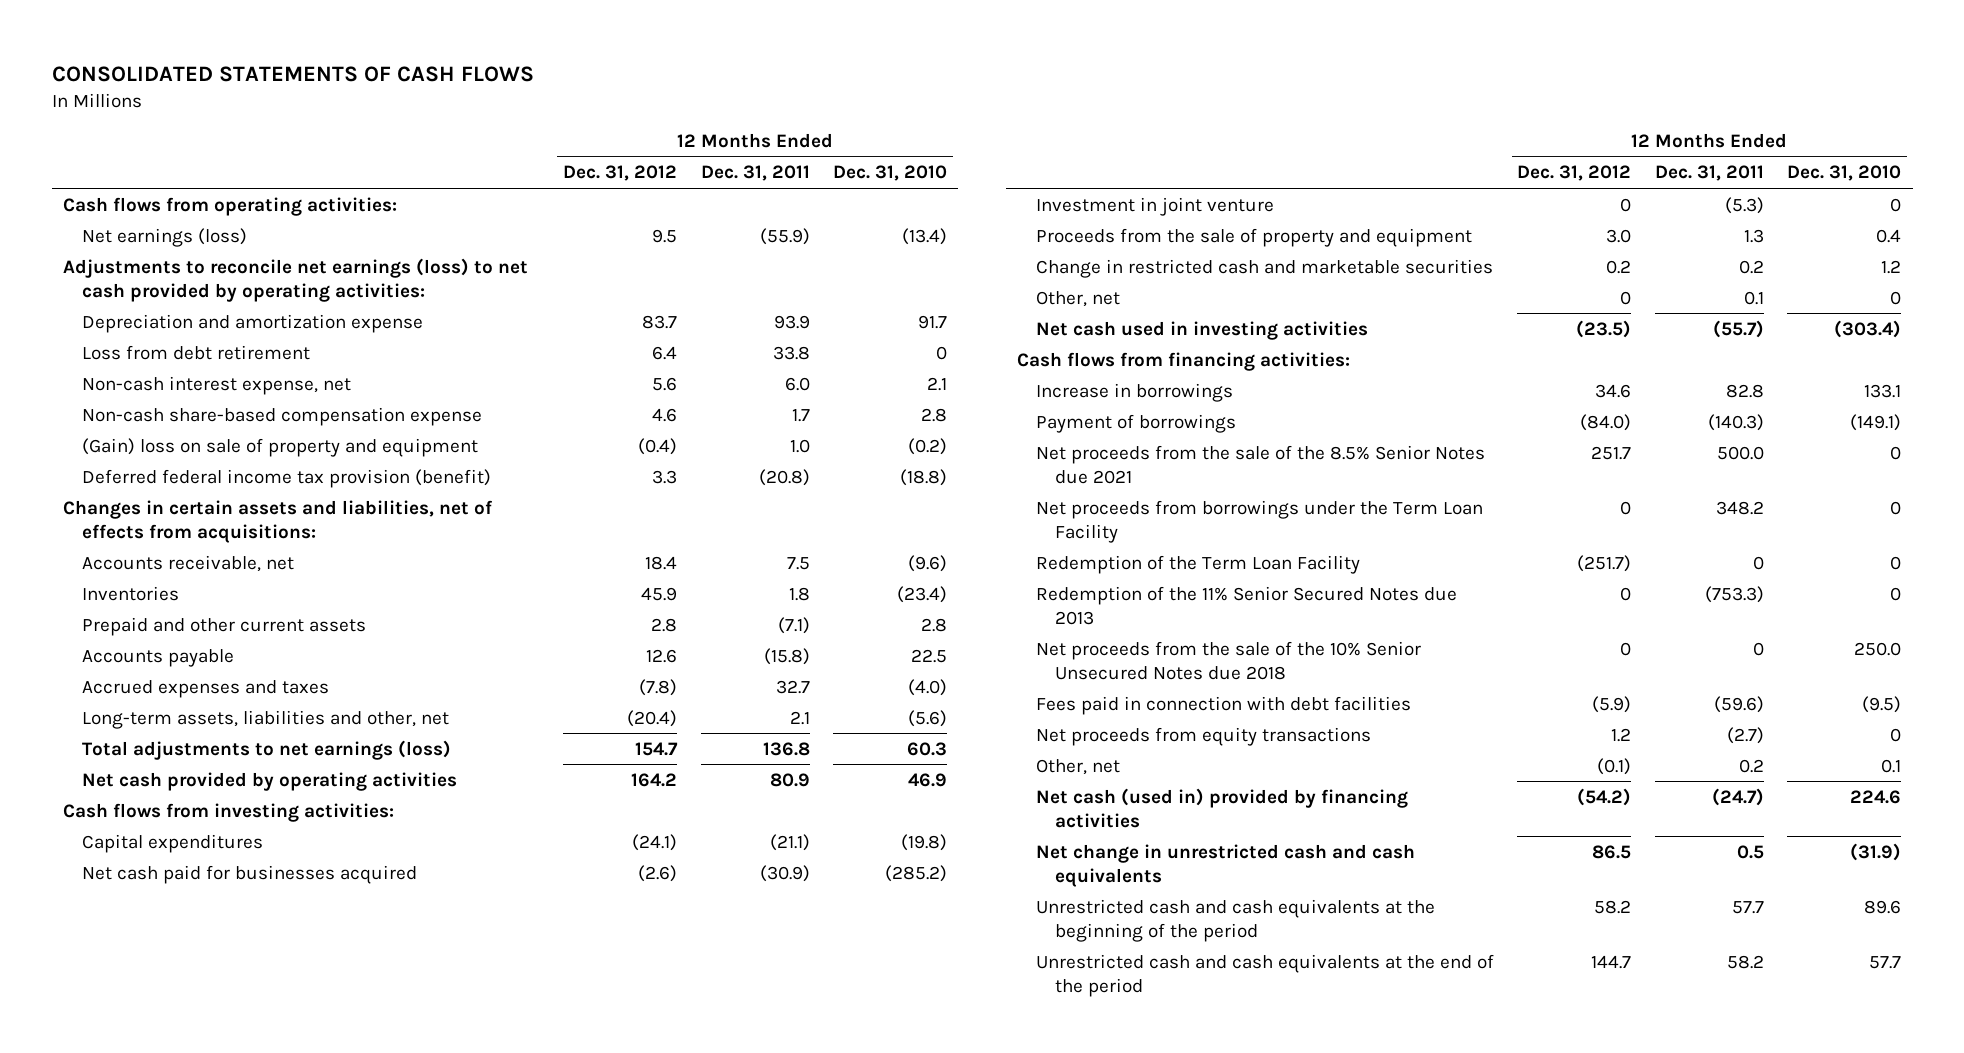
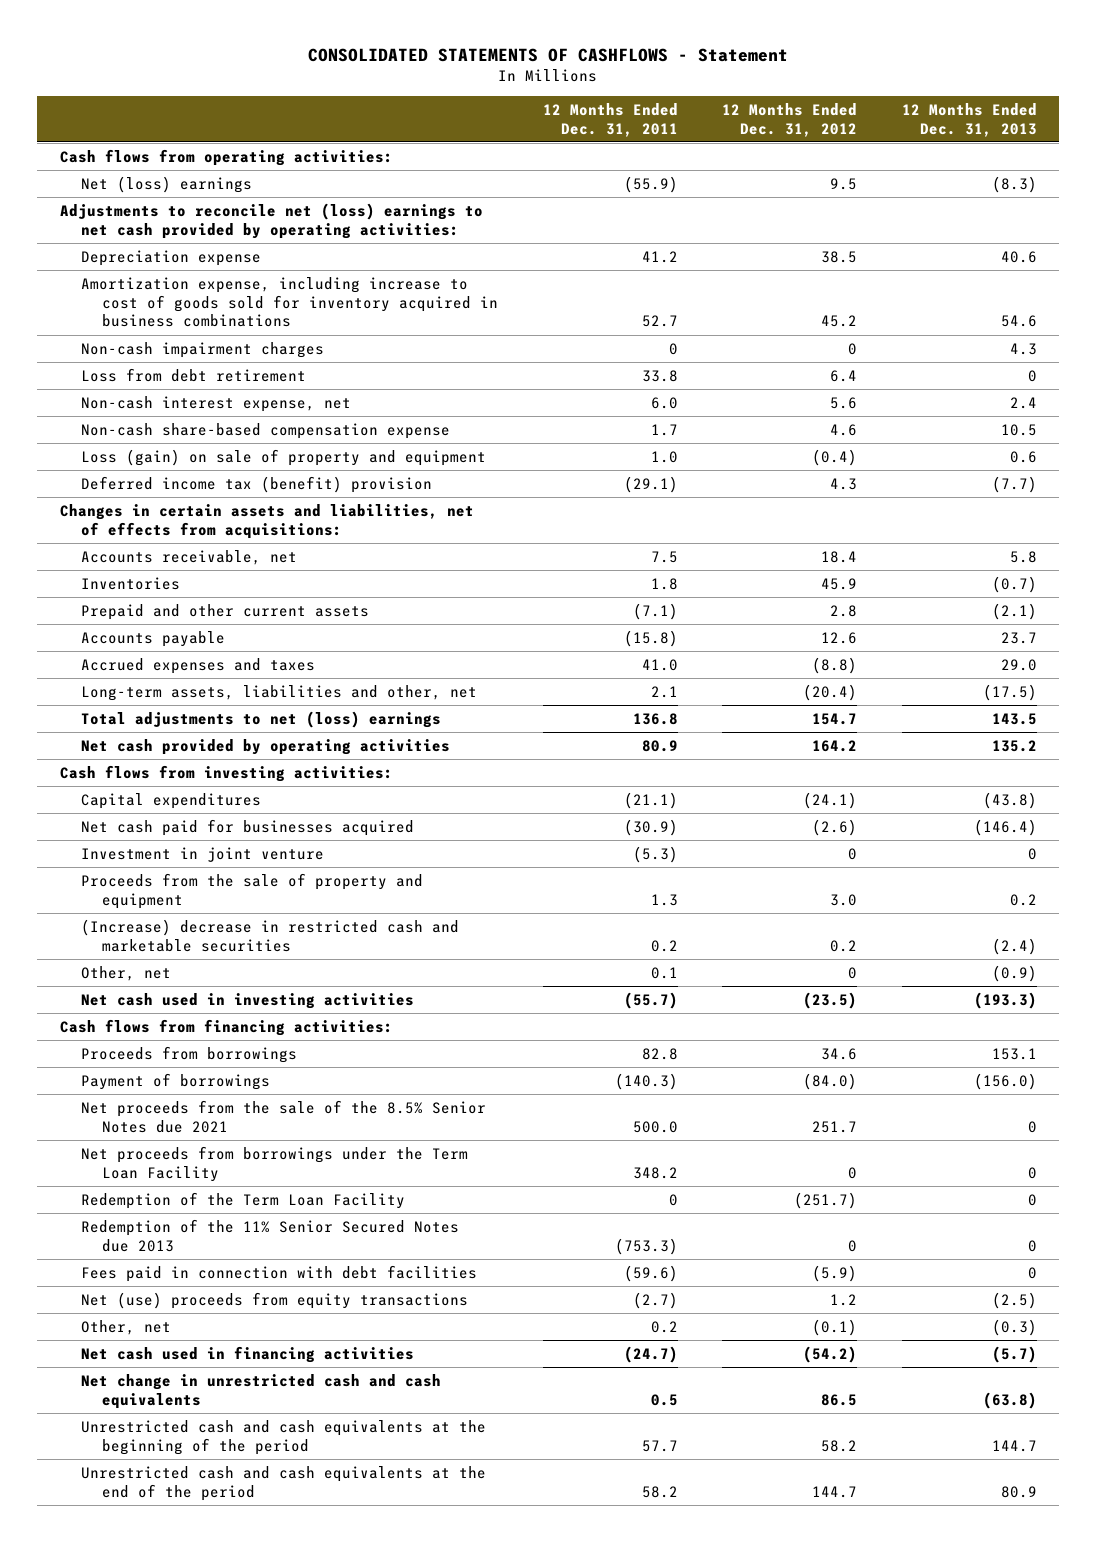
- CONSOLIDATED STATEMENTS OF CASH FLOWS
+ CONSOLIDATED STATEMENTS OF CASHFLOWS - Statement
- | 12 Months Ended Dec. 31, 2012 | 12 Months Ended Dec. 31, 2011 | 12 Months Ended Dec. 31, 2010
+ | 12 Months Ended Dec. 31, 2011 | 12 Months Ended Dec. 31, 2012 | 12 Months Ended Dec. 31, 2013
- Net earnings (loss) | 9.5 | (55.9) | (13.4)
- Adjustments to reconcile net earnings (loss) to net cash provided by operating activities:
- Depreciation and amortization expense | 83.7 | 93.9 | 91.7
+ Net (loss) earnings | (55.9) | 9.5 | (8.3)
+ Adjustments to reconcile net (loss) earnings to net cash provided by operating activities:
+ Depreciation expense | 41.2 | 38.5 | 40.6
+ Amortization expense, including increase to cost of goods sold for inventory acquired in business combinations | 52.7 | 45.2 | 54.6
+ Non-cash impairment charges | 0 | 0 | 4.3
- (Gain) loss on sale of property and equipment | (0.4) | 1.0 | (0.2)
- Deferred federal income tax provision (benefit) | 3.3 | (20.8) | (18.8)
+ Loss (gain) on sale of property and equipment | 1.0 | (0.4) | 0.6
+ Deferred income tax (benefit) provision | (29.1) | 4.3 | (7.7)
- Accrued expenses and taxes | (7.8) | 32.7 | (4.0)
+ Accrued expenses and taxes | 41.0 | (8.8) | 29.0
- Total adjustments to net earnings (loss) | 154.7 | 136.8 | 60.3
+ Total adjustments to net (loss) earnings | 136.8 | 154.7 | 143.5
- Change in restricted cash and marketable securities | 0.2 | 0.2 | 1.2
+ (Increase) decrease in restricted cash and marketable securities | 0.2 | 0.2 | (2.4)
- Increase in borrowings | 34.6 | 82.8 | 133.1
+ Proceeds from borrowings | 82.8 | 34.6 | 153.1
- Net proceeds from the sale of the 10% Senior Unsecured Notes due 2018 | 0 | 0 | 250.0
- Net proceeds from equity transactions | 1.2 | (2.7) | 0
+ Net (use) proceeds from equity transactions | (2.7) | 1.2 | (2.5)
- Net cash (used in) provided by financing activities | (54.2) | (24.7) | 224.6
+ Net cash used in financing activities | (24.7) | (54.2) | (5.7)

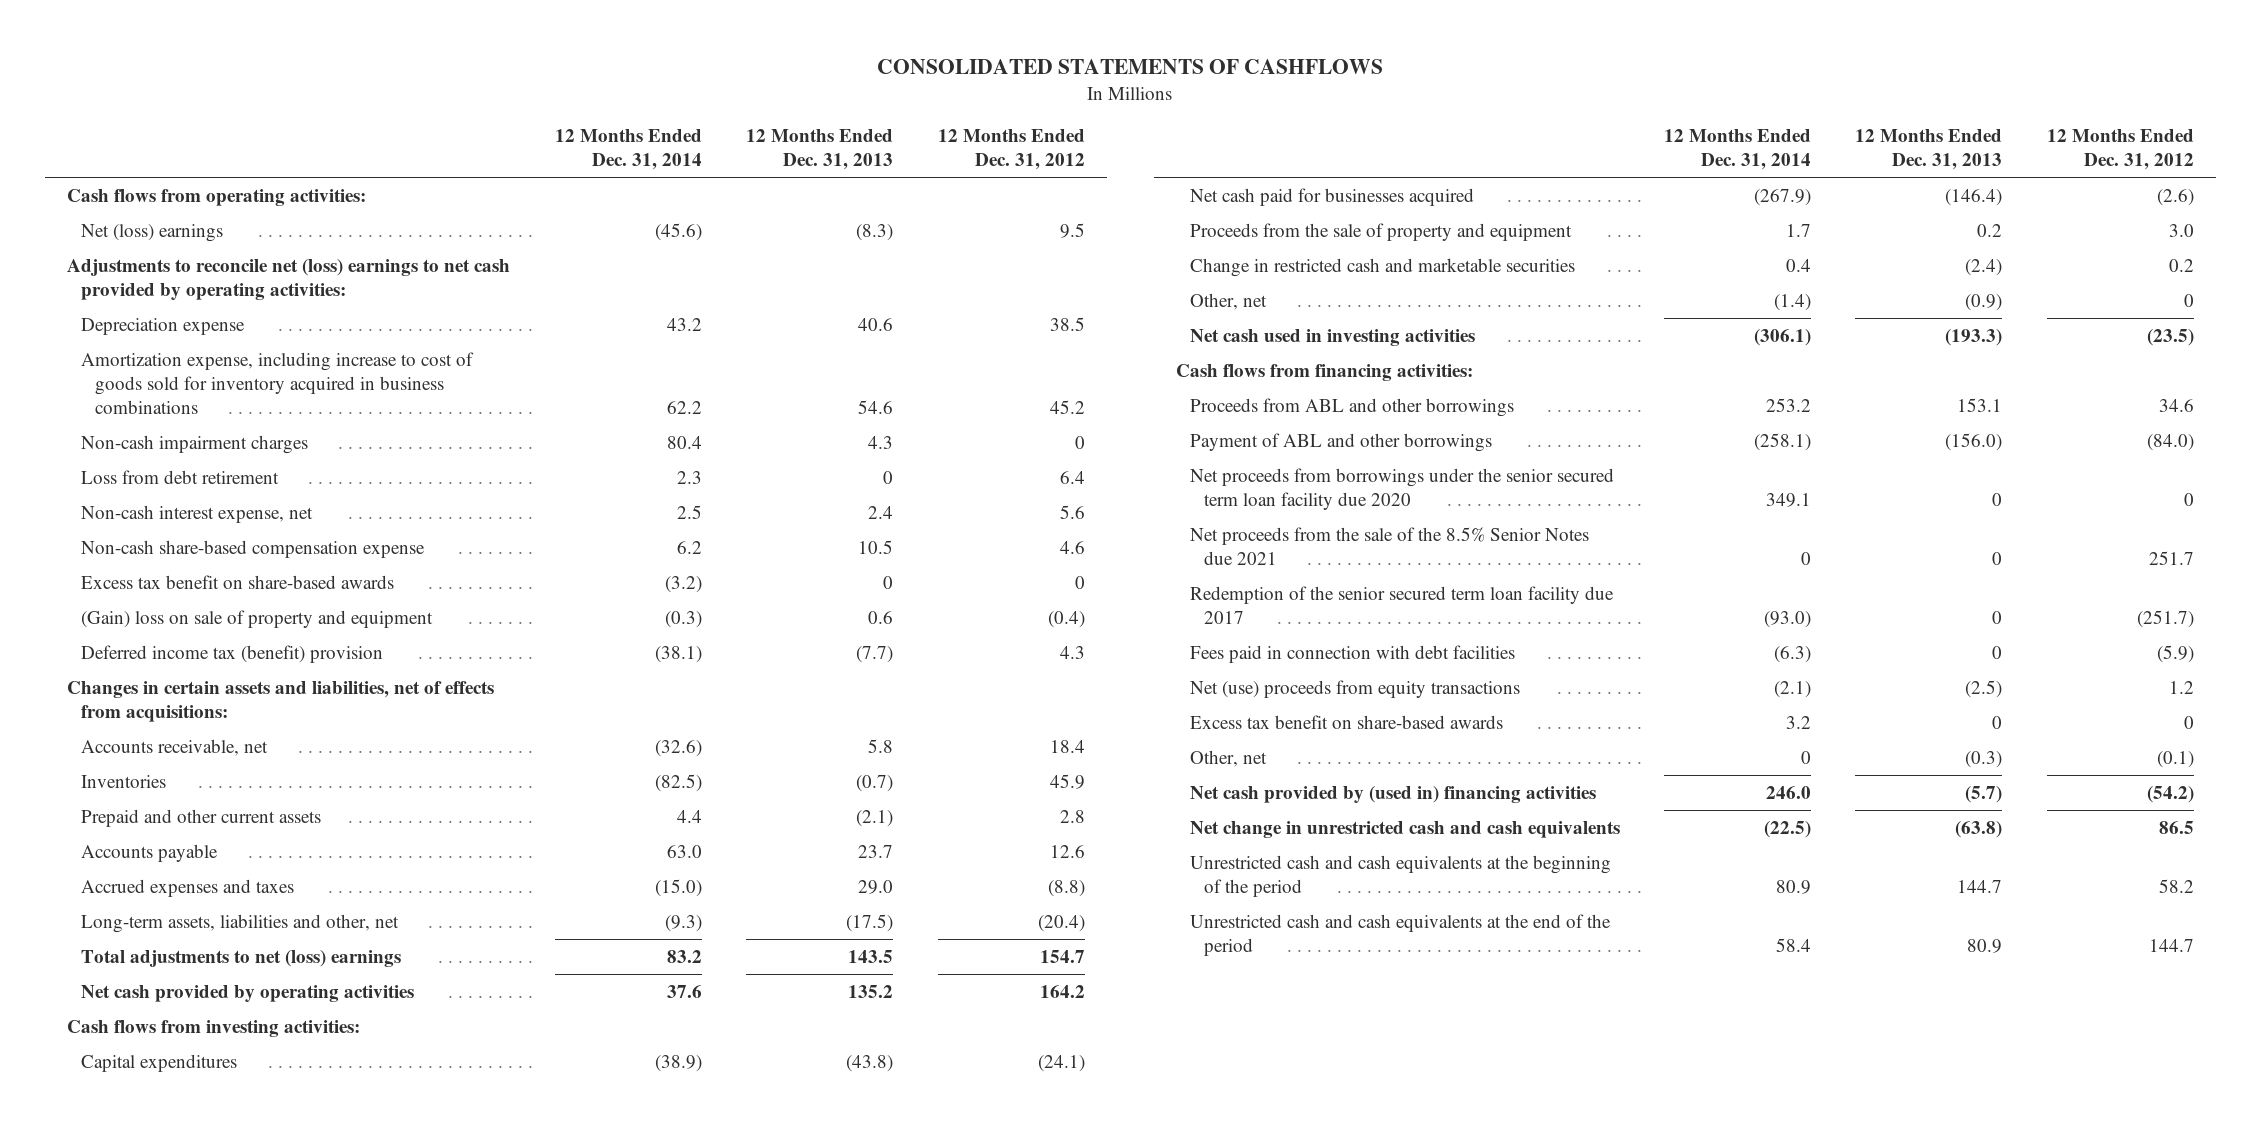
- CONSOLIDATED STATEMENTS OF CASHFLOWS - Statement
+ CONSOLIDATED STATEMENTS OF CASHFLOWS
- | 12 Months Ended Dec. 31, 2011 | 12 Months Ended Dec. 31, 2012 | 12 Months Ended Dec. 31, 2013
+ | 12 Months Ended Dec. 31, 2014 | 12 Months Ended Dec. 31, 2013 | 12 Months Ended Dec. 31, 2012
- Loss (gain) on sale of property and equipment | 1.0 | (0.4) | 0.6
+ Excess tax benefit on share-based awards | (3.2) | 0 | 0
+ (Gain) loss on sale of property and equipment | (0.3) | 0.6 | (0.4)
- Investment in joint venture | (5.3) | 0 | 0
- (Increase) decrease in restricted cash and marketable securities | 0.2 | 0.2 | (2.4)
+ Change in restricted cash and marketable securities | 0.4 | (2.4) | 0.2
- Proceeds from borrowings | 82.8 | 34.6 | 153.1
- Payment of borrowings | (140.3) | (84.0) | (156.0)
+ Proceeds from ABL and other borrowings | 253.2 | 153.1 | 34.6
+ Payment of ABL and other borrowings | (258.1) | (156.0) | (84.0)
+ Net proceeds from borrowings under the senior secured term loan facility due 2020 | 349.1 | 0 | 0
- Net proceeds from borrowings under the Term Loan Facility | 348.2 | 0 | 0
- Redemption of the Term Loan Facility | 0 | (251.7) | 0
- Redemption of the 11% Senior Secured Notes due 2013 | (753.3) | 0 | 0
+ Redemption of the senior secured term loan facility due 2017 | (93.0) | 0 | (251.7)
+ Excess tax benefit on share-based awards | 3.2 | 0 | 0
- Net cash used in financing activities | (24.7) | (54.2) | (5.7)
+ Net cash provided by (used in) financing activities | 246.0 | (5.7) | (54.2)

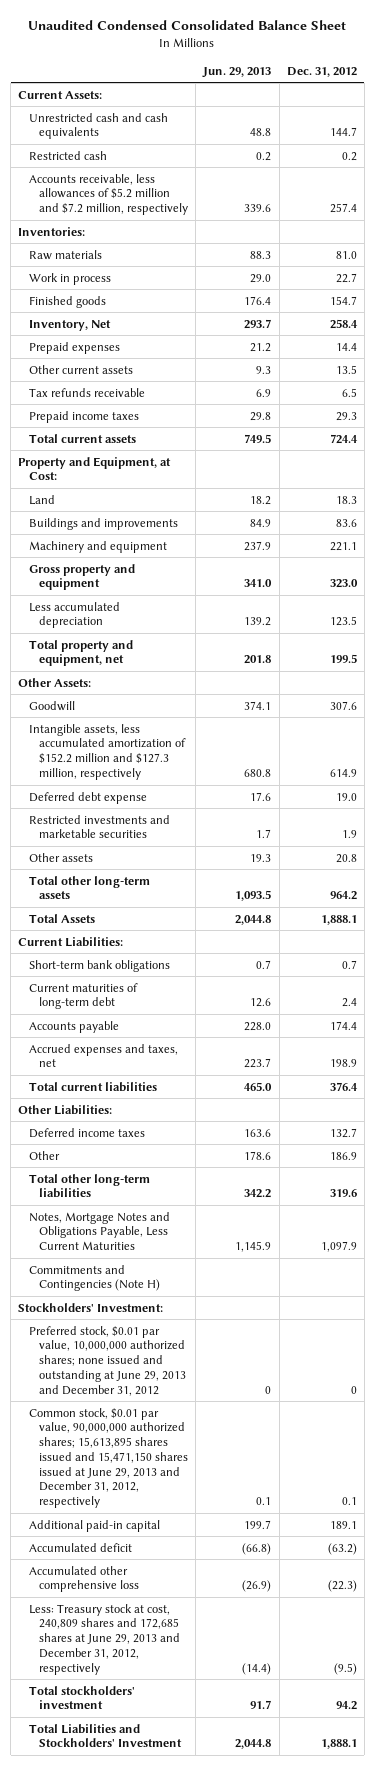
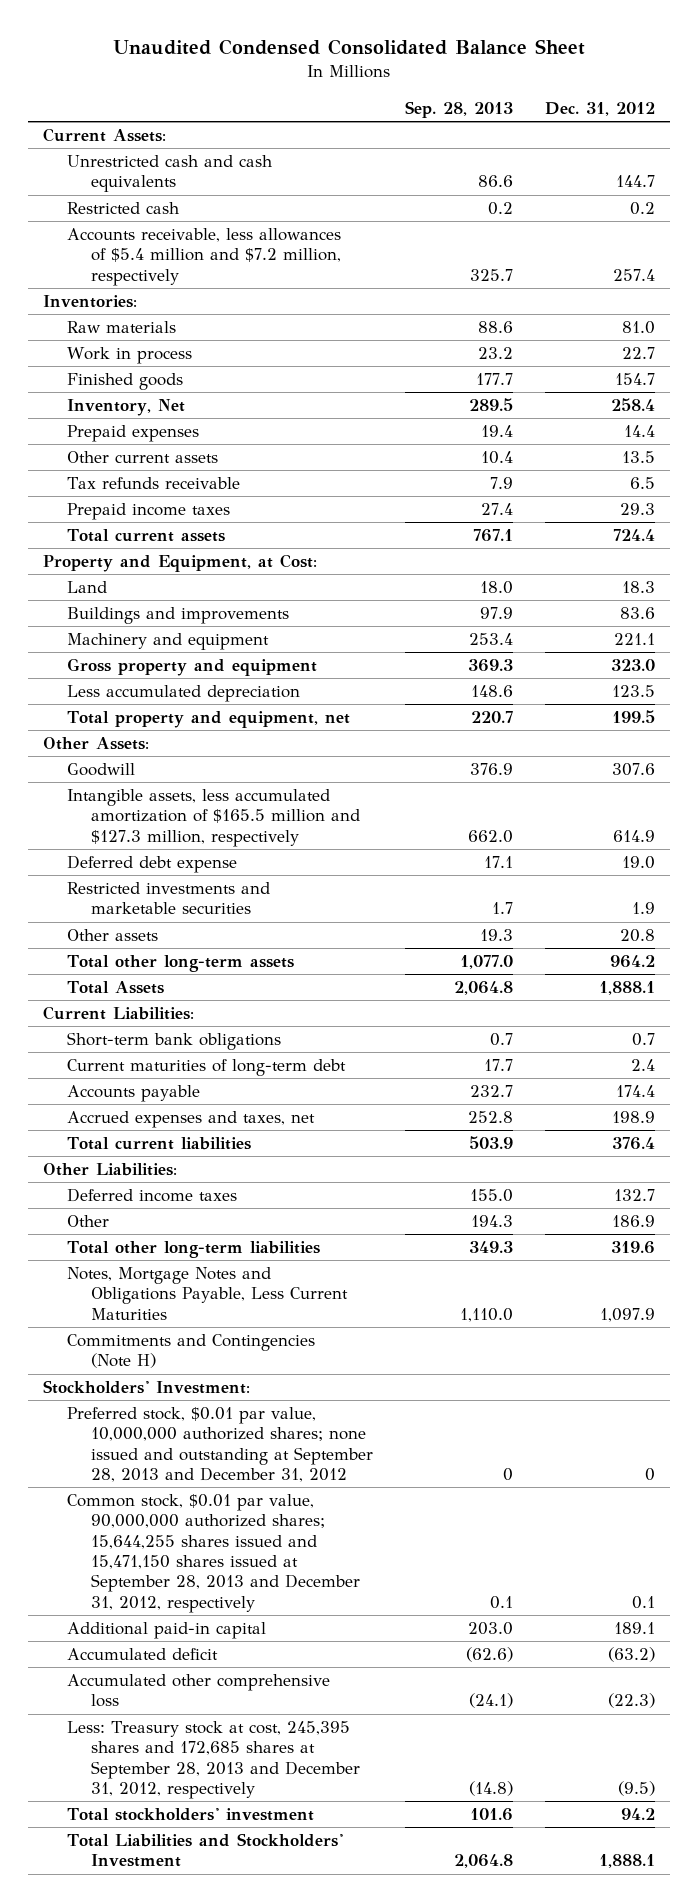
- | Jun. 29, 2013 | Dec. 31, 2012
+ | Sep. 28, 2013 | Dec. 31, 2012
- Accounts receivable, less allowances of $5.2 million and $7.2 million, respectively | 339.6 | 257.4
+ Accounts receivable, less allowances of $5.4 million and $7.2 million, respectively | 325.7 | 257.4
- Intangible assets, less accumulated amortization of $152.2 million and $127.3 million, respectively | 680.8 | 614.9
+ Intangible assets, less accumulated amortization of $165.5 million and $127.3 million, respectively | 662.0 | 614.9
- Preferred stock, $0.01 par value, 10,000,000 authorized shares; none issued and outstanding at June 29, 2013 and December 31, 2012 | 0 | 0
- Common stock, $0.01 par value, 90,000,000 authorized shares; 15,613,895 shares issued and 15,471,150 shares issued at June 29, 2013 and December 31, 2012, respectively | 0.1 | 0.1
+ Preferred stock, $0.01 par value, 10,000,000 authorized shares; none issued and outstanding at September 28, 2013 and December 31, 2012 | 0 | 0
+ Common stock, $0.01 par value, 90,000,000 authorized shares; 15,644,255 shares issued and 15,471,150 shares issued at September 28, 2013 and December 31, 2012, respectively | 0.1 | 0.1
- Less: Treasury stock at cost, 240,809 shares and 172,685 shares at June 29, 2013 and December 31, 2012, respectively | (14.4) | (9.5)
+ Less: Treasury stock at cost, 245,395 shares and 172,685 shares at September 28, 2013 and December 31, 2012, respectively | (14.8) | (9.5)

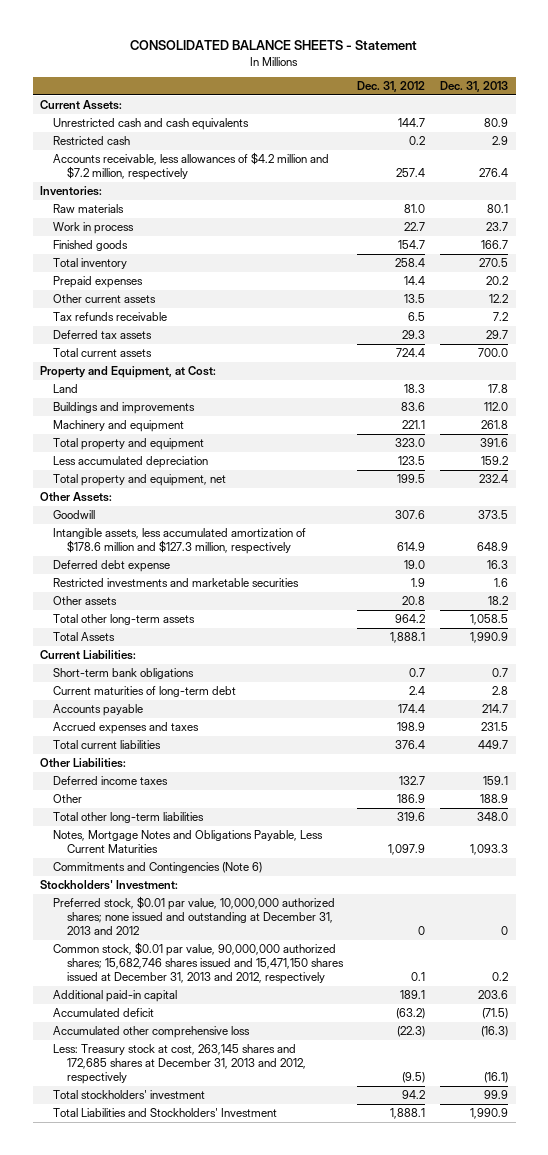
- Unaudited Condensed Consolidated Balance Sheet
+ CONSOLIDATED BALANCE SHEETS - Statement
- | Sep. 28, 2013 | Dec. 31, 2012
+ | Dec. 31, 2012 | Dec. 31, 2013
- Accounts receivable, less allowances of $5.4 million and $7.2 million, respectively | 325.7 | 257.4
+ Accounts receivable, less allowances of $4.2 million and $7.2 million, respectively | 257.4 | 276.4
- Inventory, Net | 289.5 | 258.4
+ Total inventory | 258.4 | 270.5
- Prepaid income taxes | 27.4 | 29.3
+ Deferred tax assets | 29.3 | 29.7
- Gross property and equipment | 369.3 | 323.0
+ Total property and equipment | 323.0 | 391.6
- Intangible assets, less accumulated amortization of $165.5 million and $127.3 million, respectively | 662.0 | 614.9
+ Intangible assets, less accumulated amortization of $178.6 million and $127.3 million, respectively | 614.9 | 648.9
- Accrued expenses and taxes, net | 252.8 | 198.9
+ Accrued expenses and taxes | 198.9 | 231.5
- Commitments and Contingencies (Note H)
+ Commitments and Contingencies (Note 6)
- Preferred stock, $0.01 par value, 10,000,000 authorized shares; none issued and outstanding at September 28, 2013 and December 31, 2012 | 0 | 0
- Common stock, $0.01 par value, 90,000,000 authorized shares; 15,644,255 shares issued and 15,471,150 shares issued at September 28, 2013 and December 31, 2012, respectively | 0.1 | 0.1
+ Preferred stock, $0.01 par value, 10,000,000 authorized shares; none issued and outstanding at December 31, 2013 and 2012 | 0 | 0
+ Common stock, $0.01 par value, 90,000,000 authorized shares; 15,682,746 shares issued and 15,471,150 shares issued at December 31, 2013 and 2012, respectively | 0.1 | 0.2
- Less: Treasury stock at cost, 245,395 shares and 172,685 shares at September 28, 2013 and December 31, 2012, respectively | (14.8) | (9.5)
+ Less: Treasury stock at cost, 263,145 shares and 172,685 shares at December 31, 2013 and 2012, respectively | (9.5) | (16.1)

